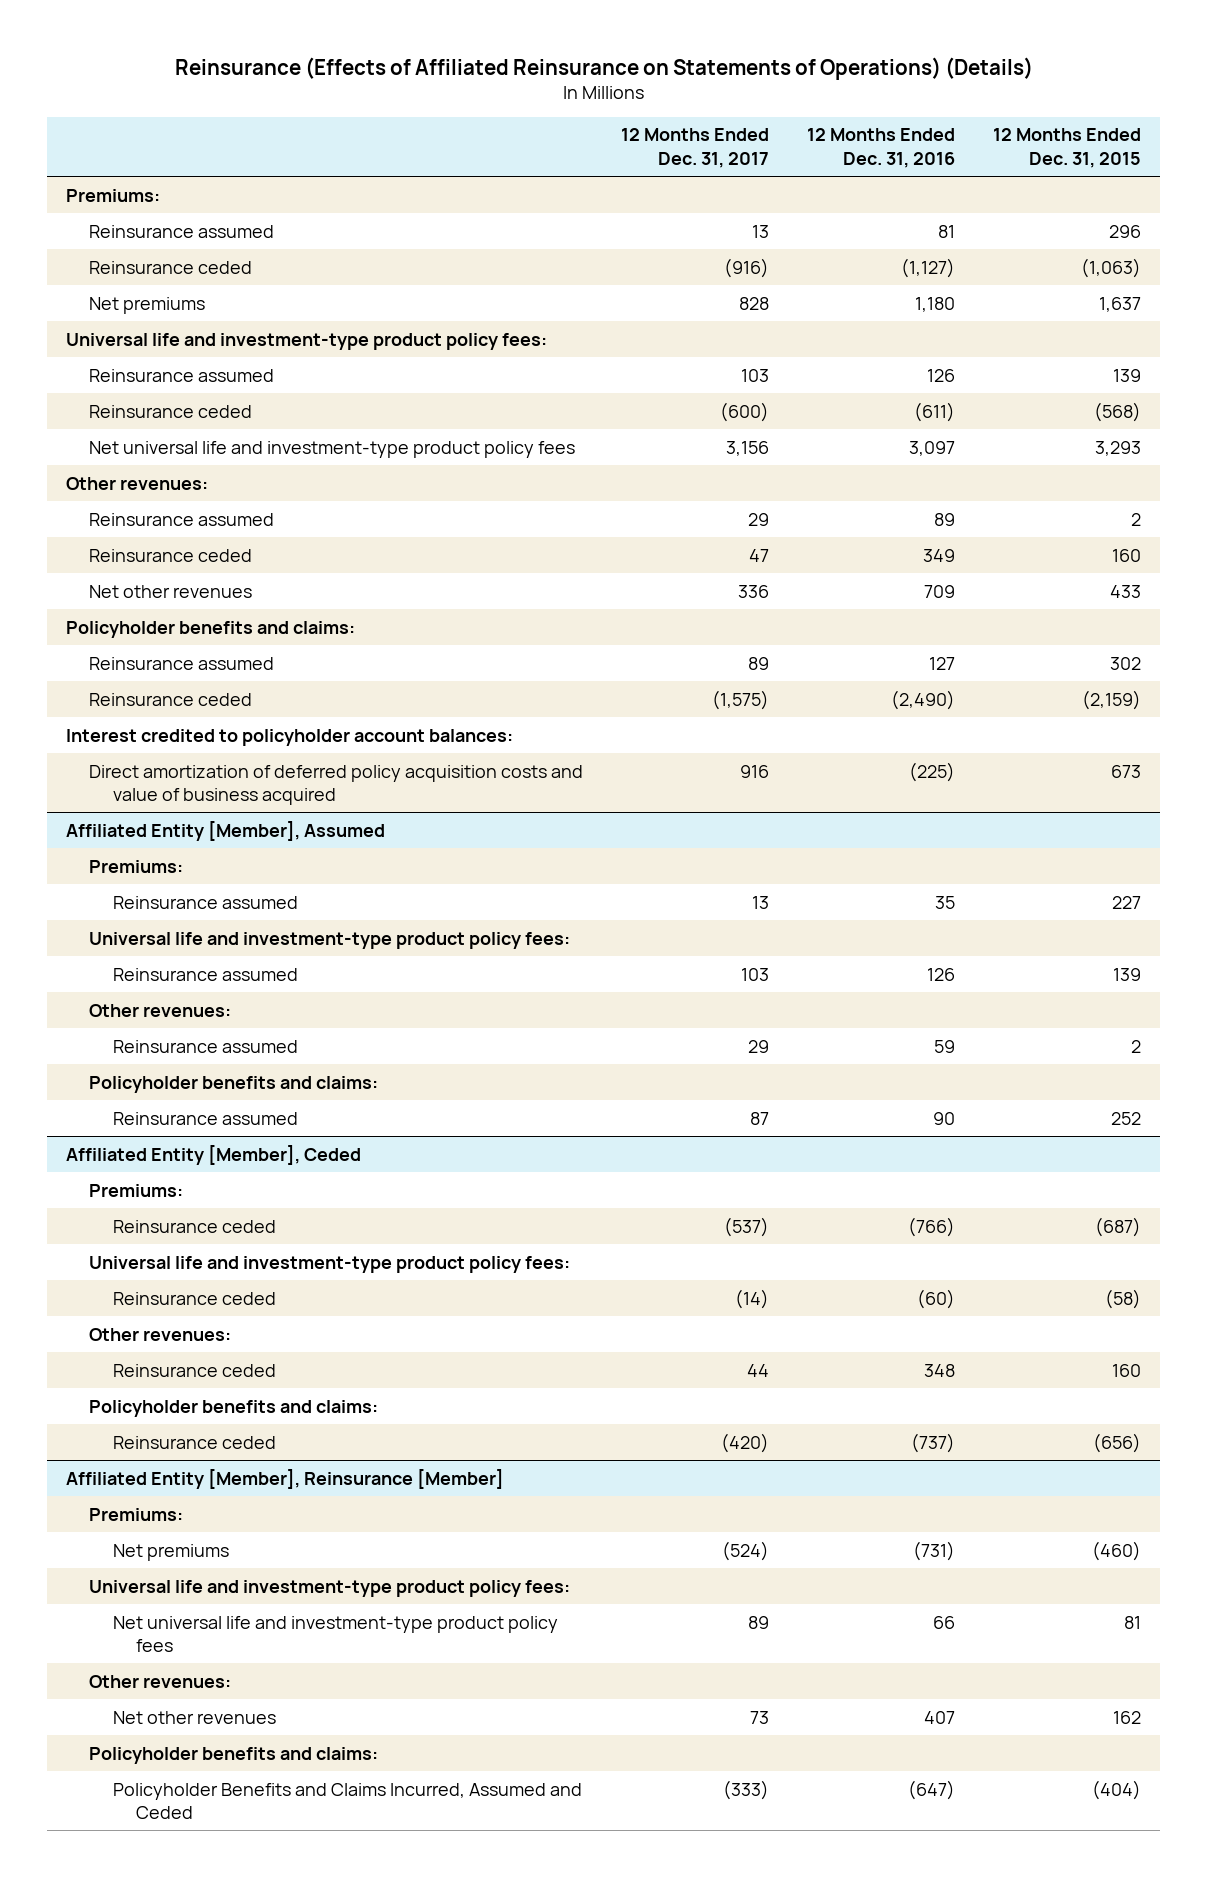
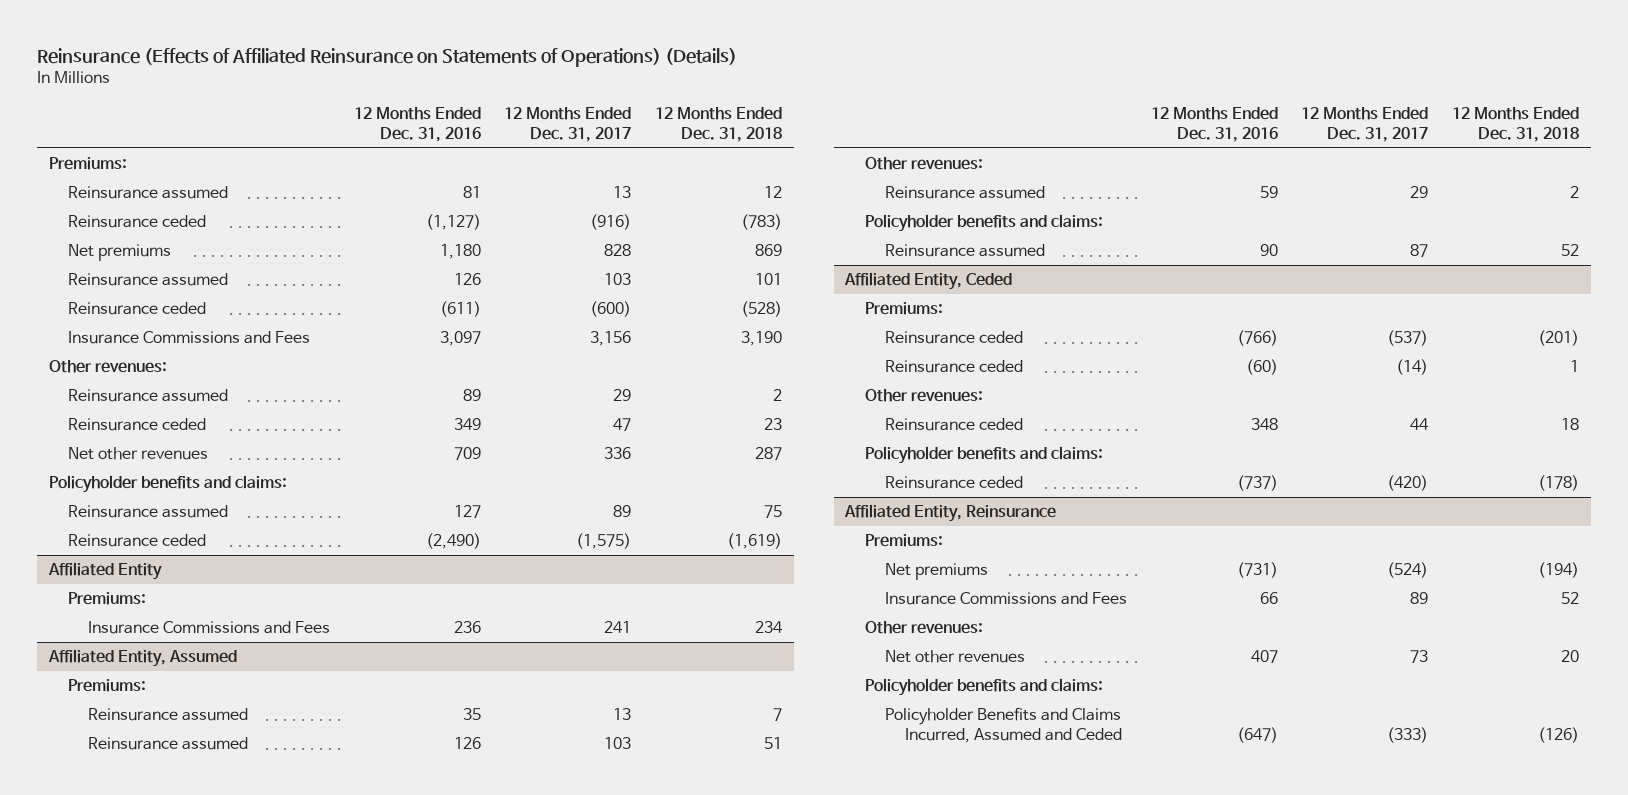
- | 12 Months Ended Dec. 31, 2017 | 12 Months Ended Dec. 31, 2016 | 12 Months Ended Dec. 31, 2015
+ | 12 Months Ended Dec. 31, 2016 | 12 Months Ended Dec. 31, 2017 | 12 Months Ended Dec. 31, 2018
- Universal life and investment-type product policy fees:
- Net universal life and investment-type product policy fees | 3,156 | 3,097 | 3,293
+ Insurance Commissions and Fees | 3,097 | 3,156 | 3,190
- Interest credited to policyholder account balances:
- Direct amortization of deferred policy acquisition costs and value of business acquired | 916 | (225) | 673
- Affiliated Entity [Member], Assumed
+ Affiliated Entity
+ Insurance Commissions and Fees | 236 | 241 | 234
+ Affiliated Entity, Assumed
+ Premiums:
- Universal life and investment-type product policy fees:
- Affiliated Entity [Member], Ceded
+ Affiliated Entity, Ceded
- Universal life and investment-type product policy fees:
- Affiliated Entity [Member], Reinsurance [Member]
+ Affiliated Entity, Reinsurance
- Universal life and investment-type product policy fees:
- Net universal life and investment-type product policy fees | 89 | 66 | 81
+ Insurance Commissions and Fees | 66 | 89 | 52

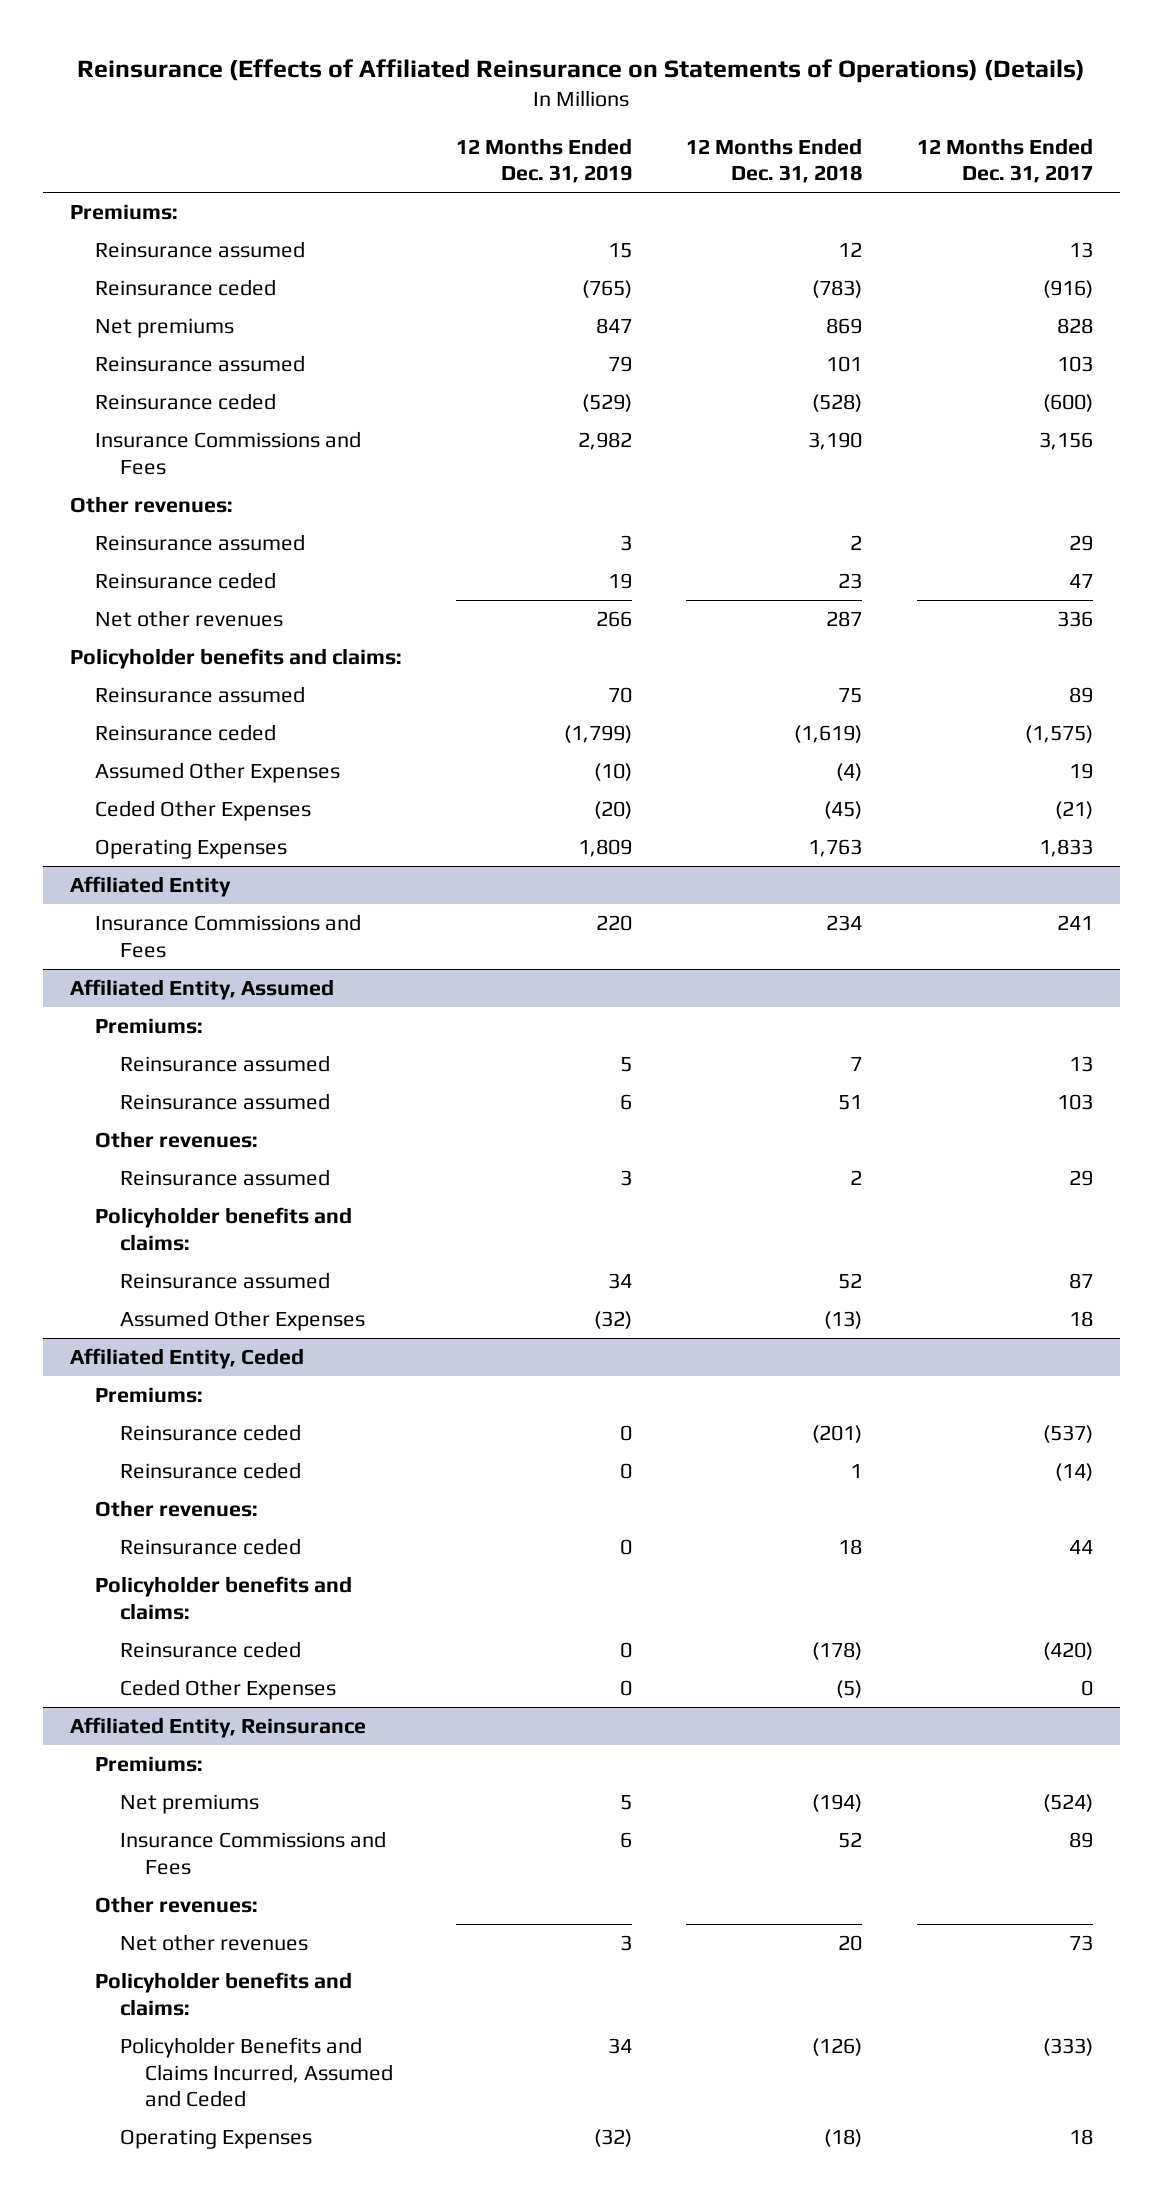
- | 12 Months Ended Dec. 31, 2016 | 12 Months Ended Dec. 31, 2017 | 12 Months Ended Dec. 31, 2018
+ | 12 Months Ended Dec. 31, 2019 | 12 Months Ended Dec. 31, 2018 | 12 Months Ended Dec. 31, 2017
+ Assumed Other Expenses | (10) | (4) | 19
+ Ceded Other Expenses | (20) | (45) | (21)
+ Operating Expenses | 1,809 | 1,763 | 1,833
@ Affiliated Entity
- Premiums:
@ Affiliated Entity, Assumed
+ Assumed Other Expenses | (32) | (13) | 18
@ Affiliated Entity, Ceded
+ Ceded Other Expenses | 0 | (5) | 0
@ Affiliated Entity, Reinsurance
+ Operating Expenses | (32) | (18) | 18

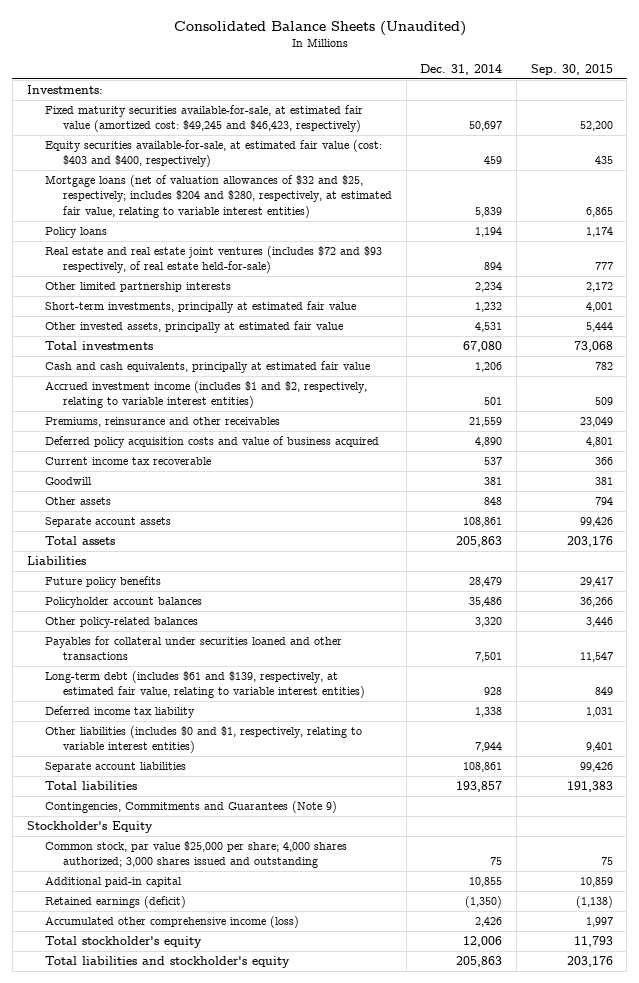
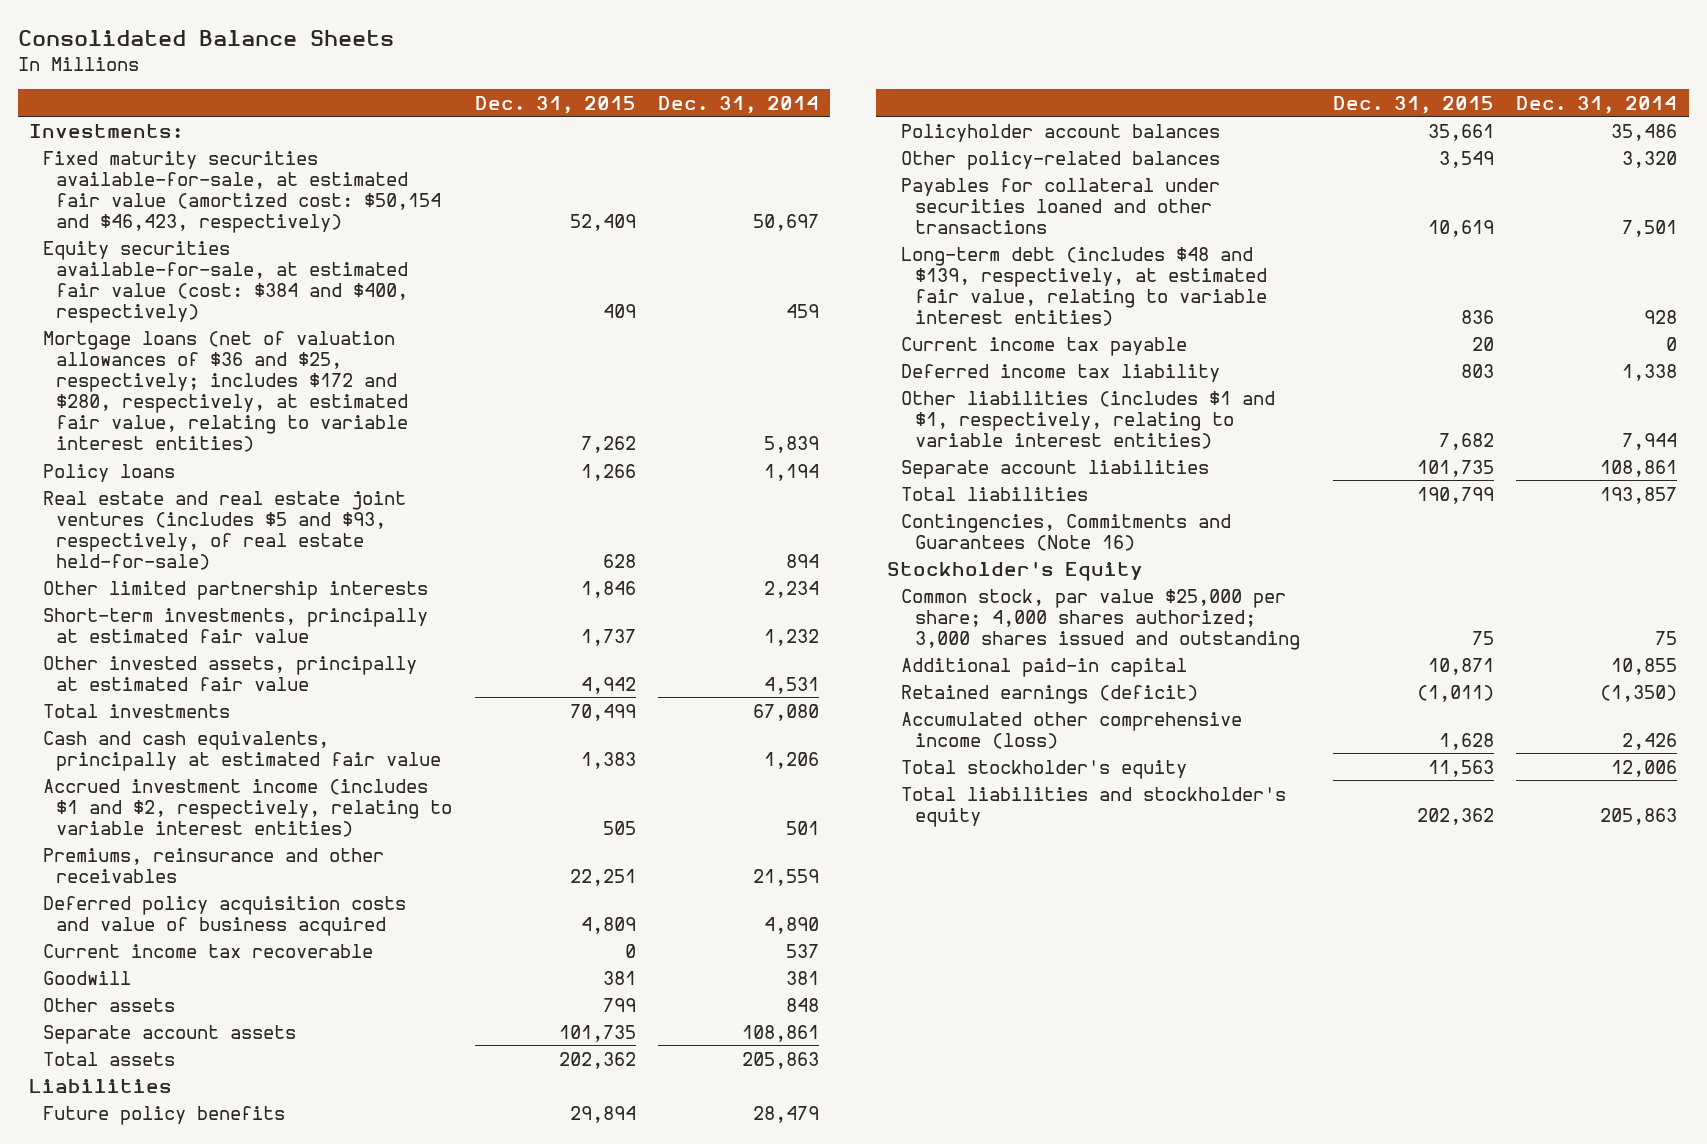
- Consolidated Balance Sheets (Unaudited)
+ Consolidated Balance Sheets
- | Dec. 31, 2014 | Sep. 30, 2015
+ | Dec. 31, 2015 | Dec. 31, 2014
- Fixed maturity securities available-for-sale, at estimated fair value (amortized cost: $49,245 and $46,423, respectively) | 50,697 | 52,200
- Equity securities available-for-sale, at estimated fair value (cost: $403 and $400, respectively) | 459 | 435
- Mortgage loans (net of valuation allowances of $32 and $25, respectively; includes $204 and $280, respectively, at estimated fair value, relating to variable interest entities) | 5,839 | 6,865
+ Fixed maturity securities available-for-sale, at estimated fair value (amortized cost: $50,154 and $46,423, respectively) | 52,409 | 50,697
+ Equity securities available-for-sale, at estimated fair value (cost: $384 and $400, respectively) | 409 | 459
+ Mortgage loans (net of valuation allowances of $36 and $25, respectively; includes $172 and $280, respectively, at estimated fair value, relating to variable interest entities) | 7,262 | 5,839
- Real estate and real estate joint ventures (includes $72 and $93 respectively, of real estate held-for-sale) | 894 | 777
+ Real estate and real estate joint ventures (includes $5 and $93, respectively, of real estate held-for-sale) | 628 | 894
- Long-term debt (includes $61 and $139, respectively, at estimated fair value, relating to variable interest entities) | 928 | 849
+ Long-term debt (includes $48 and $139, respectively, at estimated fair value, relating to variable interest entities) | 836 | 928
+ Current income tax payable | 20 | 0
- Other liabilities (includes $0 and $1, respectively, relating to variable interest entities) | 7,944 | 9,401
+ Other liabilities (includes $1 and $1, respectively, relating to variable interest entities) | 7,682 | 7,944
- Contingencies, Commitments and Guarantees (Note 9)
+ Contingencies, Commitments and Guarantees (Note 16)

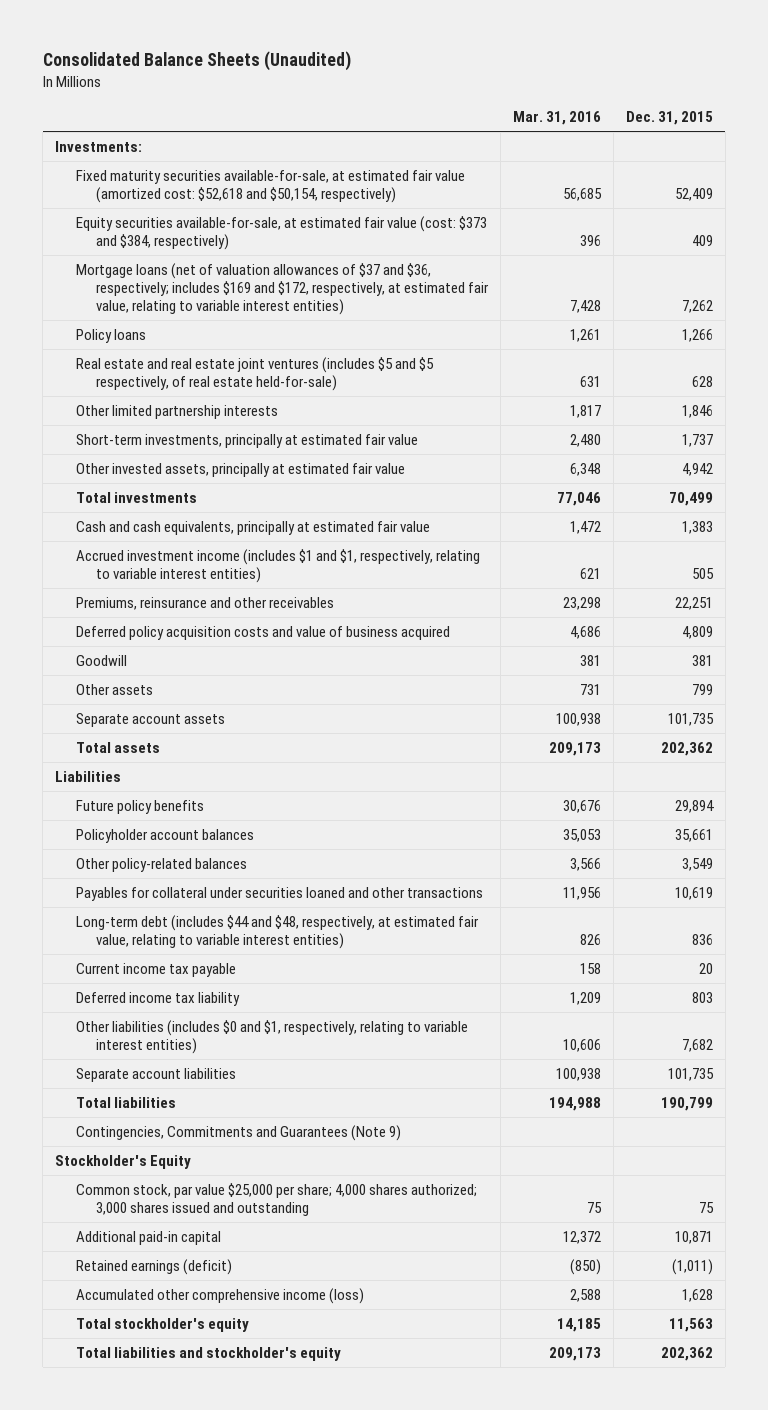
- Consolidated Balance Sheets
+ Consolidated Balance Sheets (Unaudited)
- | Dec. 31, 2015 | Dec. 31, 2014
+ | Mar. 31, 2016 | Dec. 31, 2015
- Fixed maturity securities available-for-sale, at estimated fair value (amortized cost: $50,154 and $46,423, respectively) | 52,409 | 50,697
- Equity securities available-for-sale, at estimated fair value (cost: $384 and $400, respectively) | 409 | 459
- Mortgage loans (net of valuation allowances of $36 and $25, respectively; includes $172 and $280, respectively, at estimated fair value, relating to variable interest entities) | 7,262 | 5,839
+ Fixed maturity securities available-for-sale, at estimated fair value (amortized cost: $52,618 and $50,154, respectively) | 56,685 | 52,409
+ Equity securities available-for-sale, at estimated fair value (cost: $373 and $384, respectively) | 396 | 409
+ Mortgage loans (net of valuation allowances of $37 and $36, respectively; includes $169 and $172, respectively, at estimated fair value, relating to variable interest entities) | 7,428 | 7,262
- Real estate and real estate joint ventures (includes $5 and $93, respectively, of real estate held-for-sale) | 628 | 894
+ Real estate and real estate joint ventures (includes $5 and $5 respectively, of real estate held-for-sale) | 631 | 628
- Accrued investment income (includes $1 and $2, respectively, relating to variable interest entities) | 505 | 501
+ Accrued investment income (includes $1 and $1, respectively, relating to variable interest entities) | 621 | 505
- Current income tax recoverable | 0 | 537
- Long-term debt (includes $48 and $139, respectively, at estimated fair value, relating to variable interest entities) | 836 | 928
+ Long-term debt (includes $44 and $48, respectively, at estimated fair value, relating to variable interest entities) | 826 | 836
- Other liabilities (includes $1 and $1, respectively, relating to variable interest entities) | 7,682 | 7,944
+ Other liabilities (includes $0 and $1, respectively, relating to variable interest entities) | 10,606 | 7,682
- Contingencies, Commitments and Guarantees (Note 16)
+ Contingencies, Commitments and Guarantees (Note 9)

